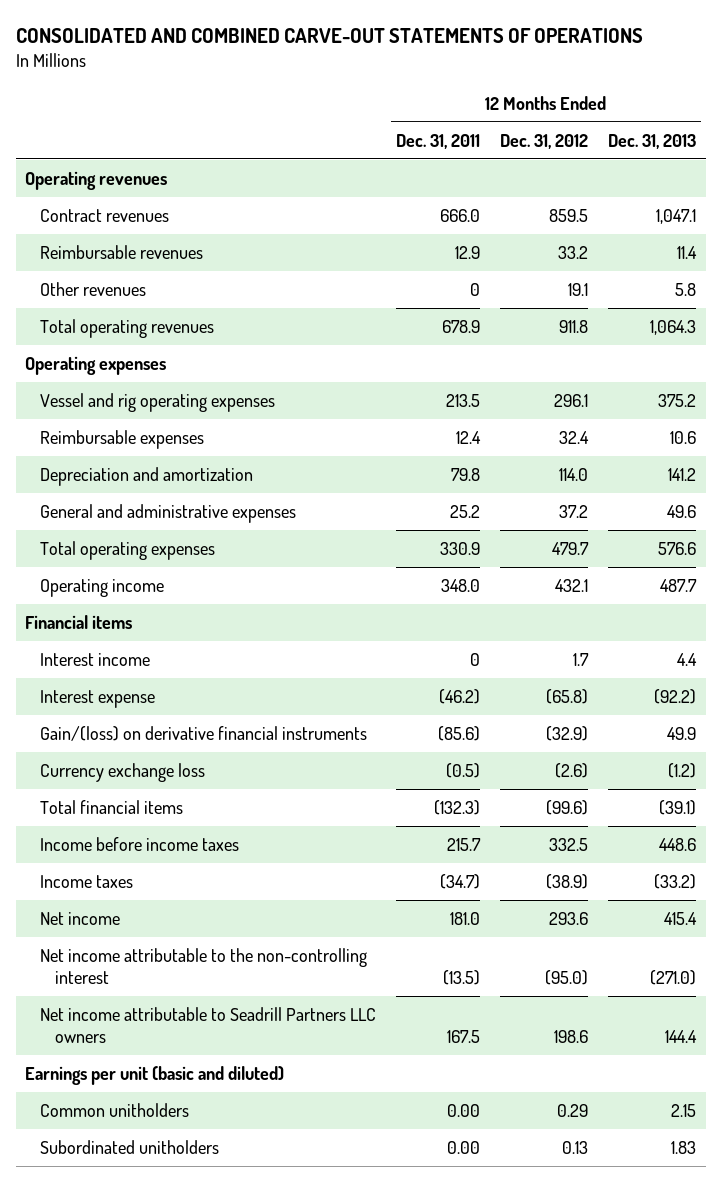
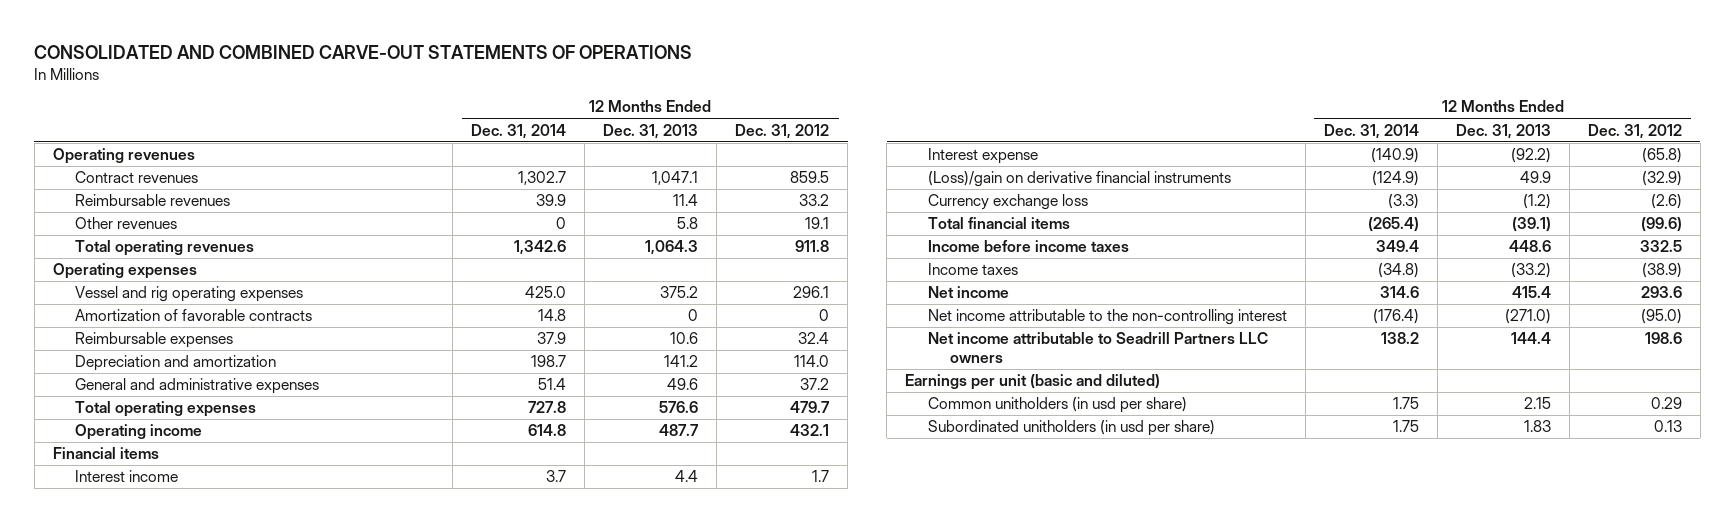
- | 12 Months Ended Dec. 31, 2011 | 12 Months Ended Dec. 31, 2012 | 12 Months Ended Dec. 31, 2013
+ | 12 Months Ended Dec. 31, 2014 | 12 Months Ended Dec. 31, 2013 | 12 Months Ended Dec. 31, 2012
+ Amortization of favorable contracts | 14.8 | 0 | 0
- Gain/(loss) on derivative financial instruments | (85.6) | (32.9) | 49.9
+ (Loss)/gain on derivative financial instruments | (124.9) | 49.9 | (32.9)
- Common unitholders | 0.00 | 0.29 | 2.15
- Subordinated unitholders | 0.00 | 0.13 | 1.83
+ Common unitholders (in usd per share) | 1.75 | 2.15 | 0.29
+ Subordinated unitholders (in usd per share) | 1.75 | 1.83 | 0.13

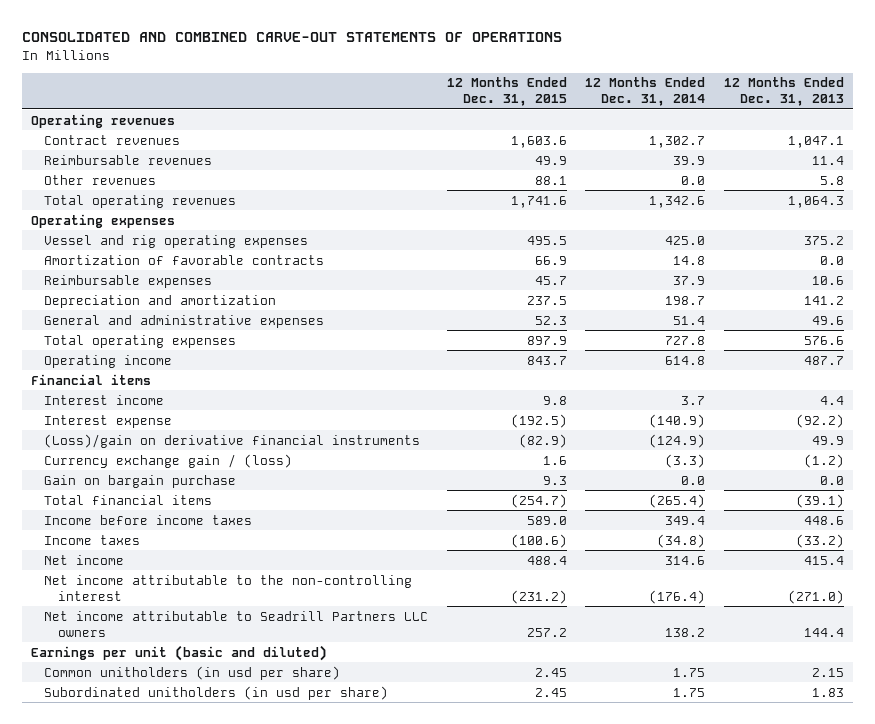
- | 12 Months Ended Dec. 31, 2014 | 12 Months Ended Dec. 31, 2013 | 12 Months Ended Dec. 31, 2012
+ | 12 Months Ended Dec. 31, 2015 | 12 Months Ended Dec. 31, 2014 | 12 Months Ended Dec. 31, 2013
- Other revenues | 0 | 5.8 | 19.1
+ Other revenues | 88.1 | 0.0 | 5.8
- Amortization of favorable contracts | 14.8 | 0 | 0
+ Amortization of favorable contracts | 66.9 | 14.8 | 0.0
- Currency exchange loss | (3.3) | (1.2) | (2.6)
+ Currency exchange gain / (loss) | 1.6 | (3.3) | (1.2)
+ Gain on bargain purchase | 9.3 | 0.0 | 0.0

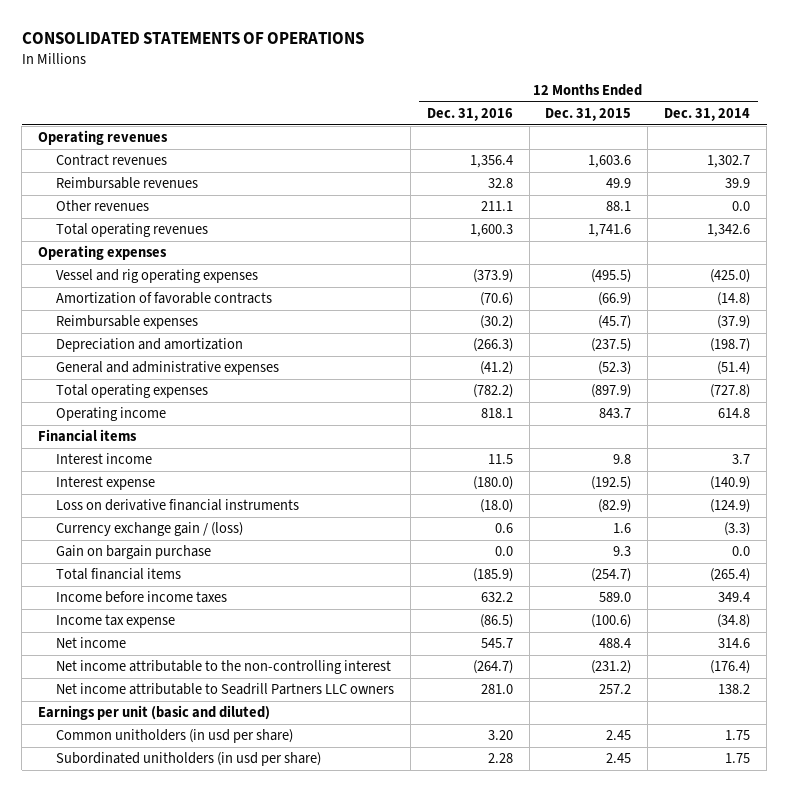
- CONSOLIDATED AND COMBINED CARVE-OUT STATEMENTS OF OPERATIONS
+ CONSOLIDATED STATEMENTS OF OPERATIONS
- | 12 Months Ended Dec. 31, 2015 | 12 Months Ended Dec. 31, 2014 | 12 Months Ended Dec. 31, 2013
+ | 12 Months Ended Dec. 31, 2016 | 12 Months Ended Dec. 31, 2015 | 12 Months Ended Dec. 31, 2014
- Vessel and rig operating expenses | 495.5 | 425.0 | 375.2
- Amortization of favorable contracts | 66.9 | 14.8 | 0.0
- Reimbursable expenses | 45.7 | 37.9 | 10.6
- Depreciation and amortization | 237.5 | 198.7 | 141.2
- General and administrative expenses | 52.3 | 51.4 | 49.6
- Total operating expenses | 897.9 | 727.8 | 576.6
+ Vessel and rig operating expenses | (373.9) | (495.5) | (425.0)
+ Amortization of favorable contracts | (70.6) | (66.9) | (14.8)
+ Reimbursable expenses | (30.2) | (45.7) | (37.9)
+ Depreciation and amortization | (266.3) | (237.5) | (198.7)
+ General and administrative expenses | (41.2) | (52.3) | (51.4)
+ Total operating expenses | (782.2) | (897.9) | (727.8)
- (Loss)/gain on derivative financial instruments | (82.9) | (124.9) | 49.9
+ Loss on derivative financial instruments | (18.0) | (82.9) | (124.9)
- Income taxes | (100.6) | (34.8) | (33.2)
+ Income tax expense | (86.5) | (100.6) | (34.8)

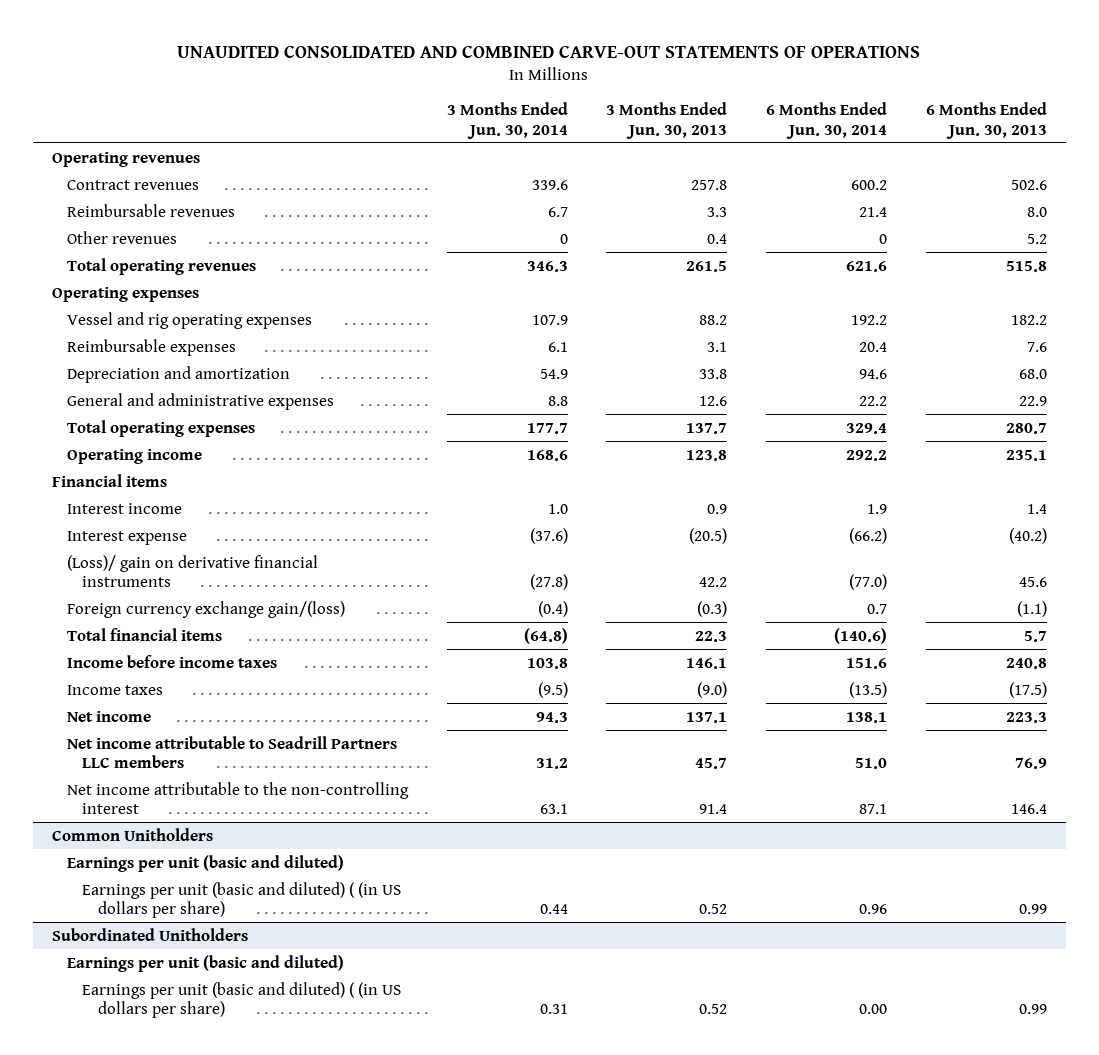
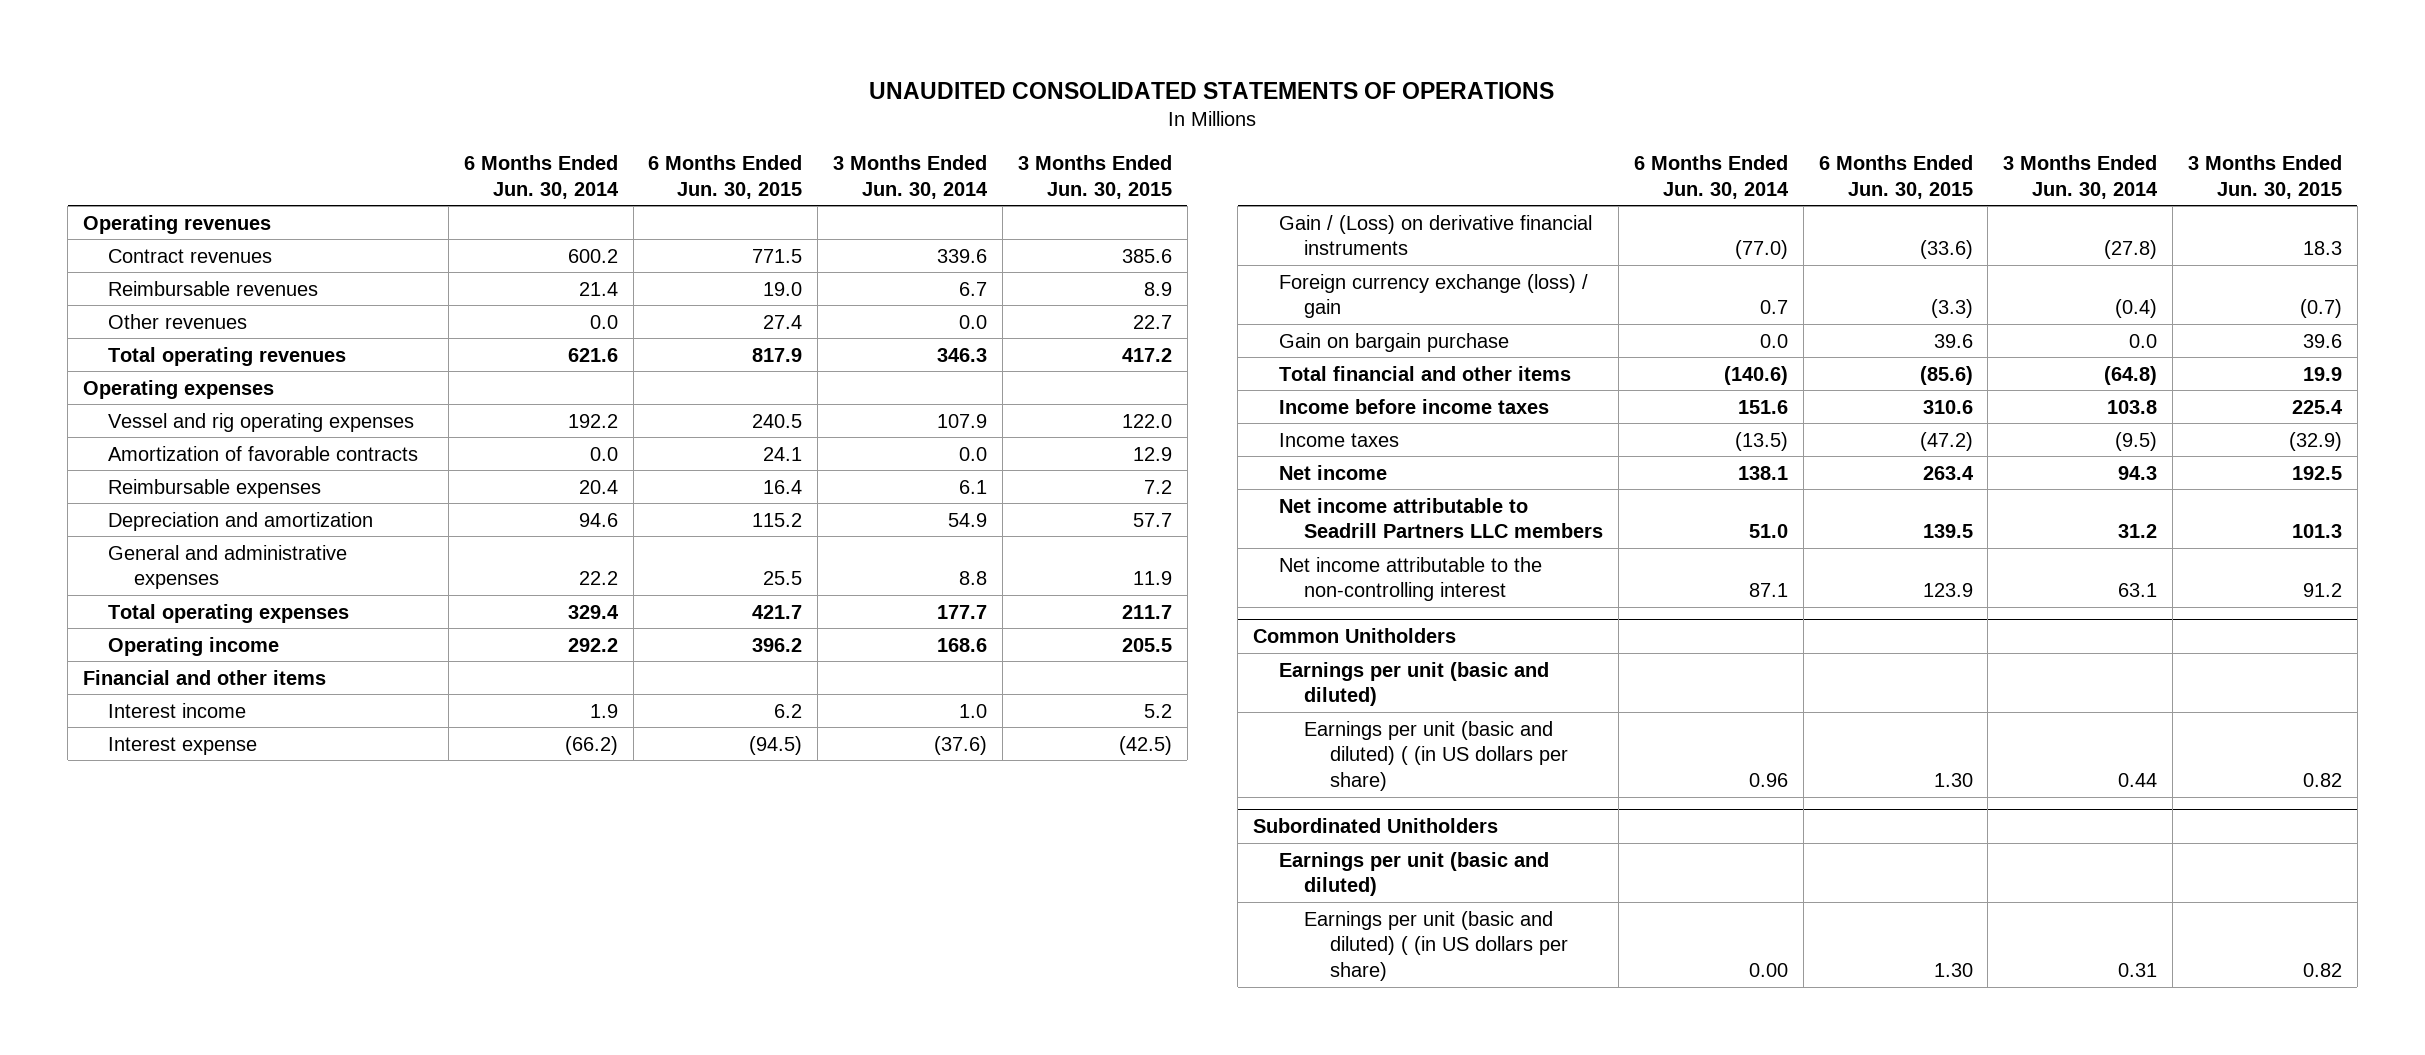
- UNAUDITED CONSOLIDATED AND COMBINED CARVE-OUT STATEMENTS OF OPERATIONS
+ UNAUDITED CONSOLIDATED STATEMENTS OF OPERATIONS
- | 3 Months Ended Jun. 30, 2014 | 3 Months Ended Jun. 30, 2013 | 6 Months Ended Jun. 30, 2014 | 6 Months Ended Jun. 30, 2013
+ | 6 Months Ended Jun. 30, 2014 | 6 Months Ended Jun. 30, 2015 | 3 Months Ended Jun. 30, 2014 | 3 Months Ended Jun. 30, 2015
- Other revenues | 0 | 0.4 | 0 | 5.2
+ Other revenues | 0.0 | 27.4 | 0.0 | 22.7
+ Amortization of favorable contracts | 0.0 | 24.1 | 0.0 | 12.9
- Financial items
+ Financial and other items
- (Loss)/ gain on derivative financial instruments | (27.8) | 42.2 | (77.0) | 45.6
- Foreign currency exchange gain/(loss) | (0.4) | (0.3) | 0.7 | (1.1)
- Total financial items | (64.8) | 22.3 | (140.6) | 5.7
+ Gain / (Loss) on derivative financial instruments | (77.0) | (33.6) | (27.8) | 18.3
+ Foreign currency exchange (loss) / gain | 0.7 | (3.3) | (0.4) | (0.7)
+ Gain on bargain purchase | 0.0 | 39.6 | 0.0 | 39.6
+ Total financial and other items | (140.6) | (85.6) | (64.8) | 19.9

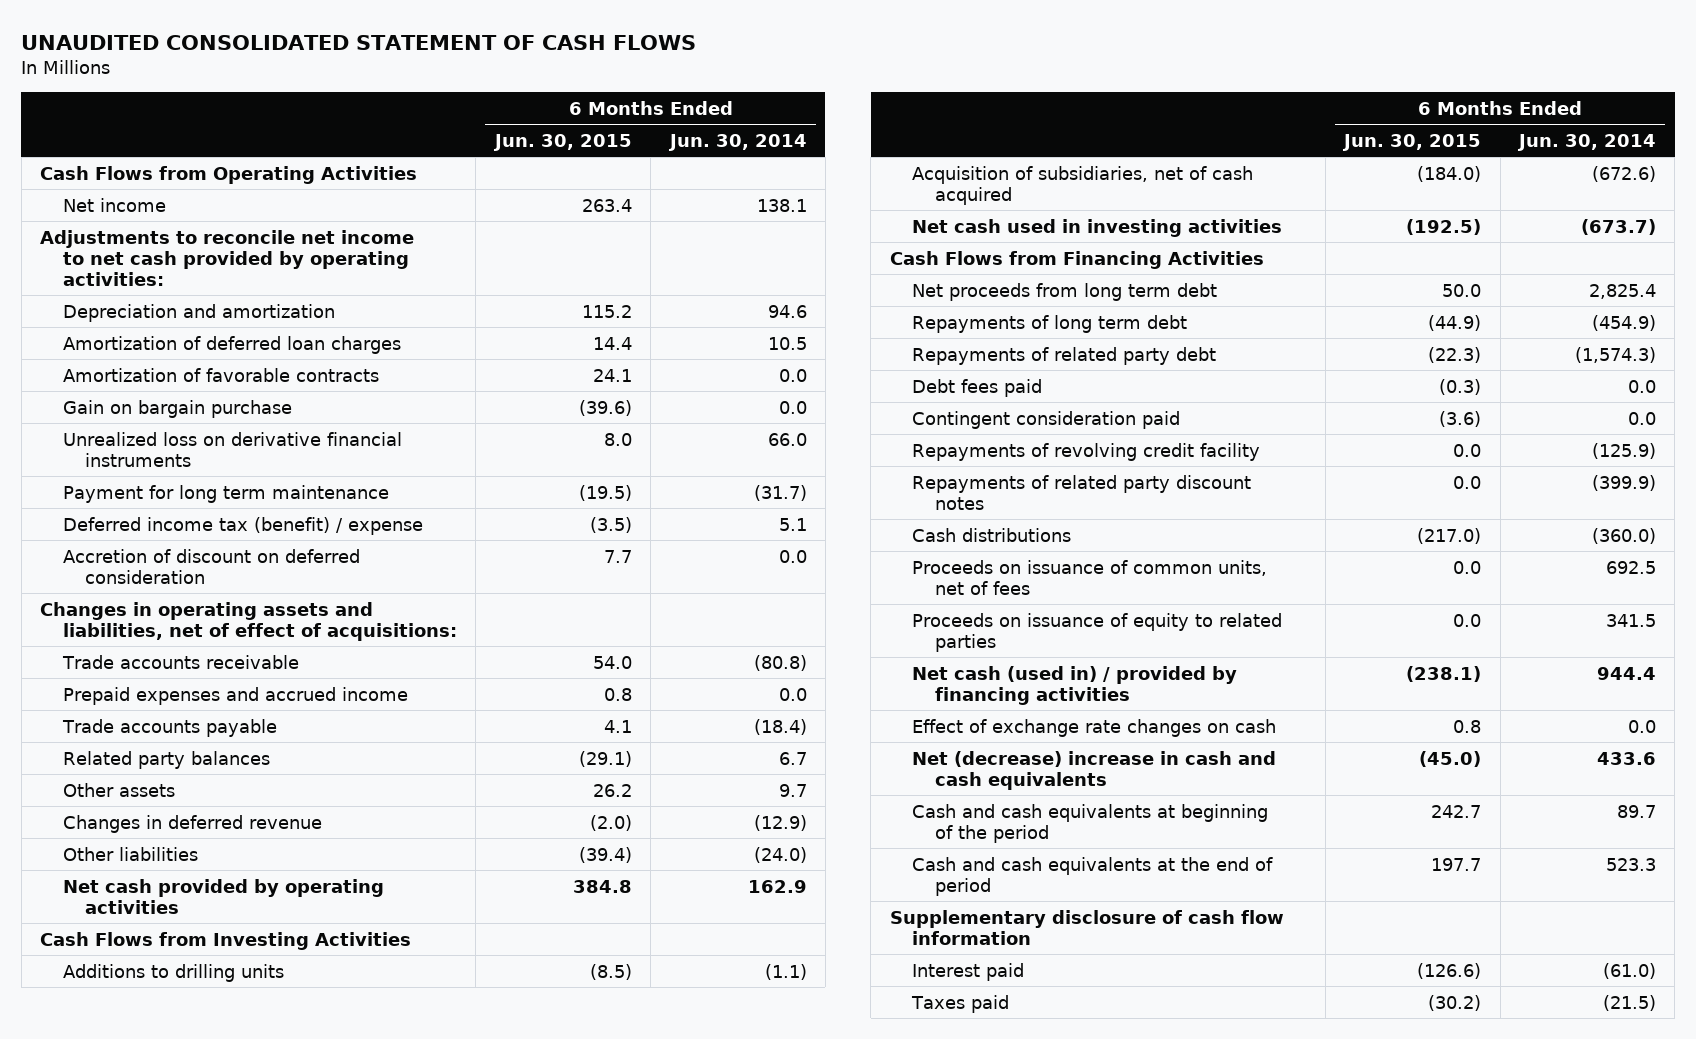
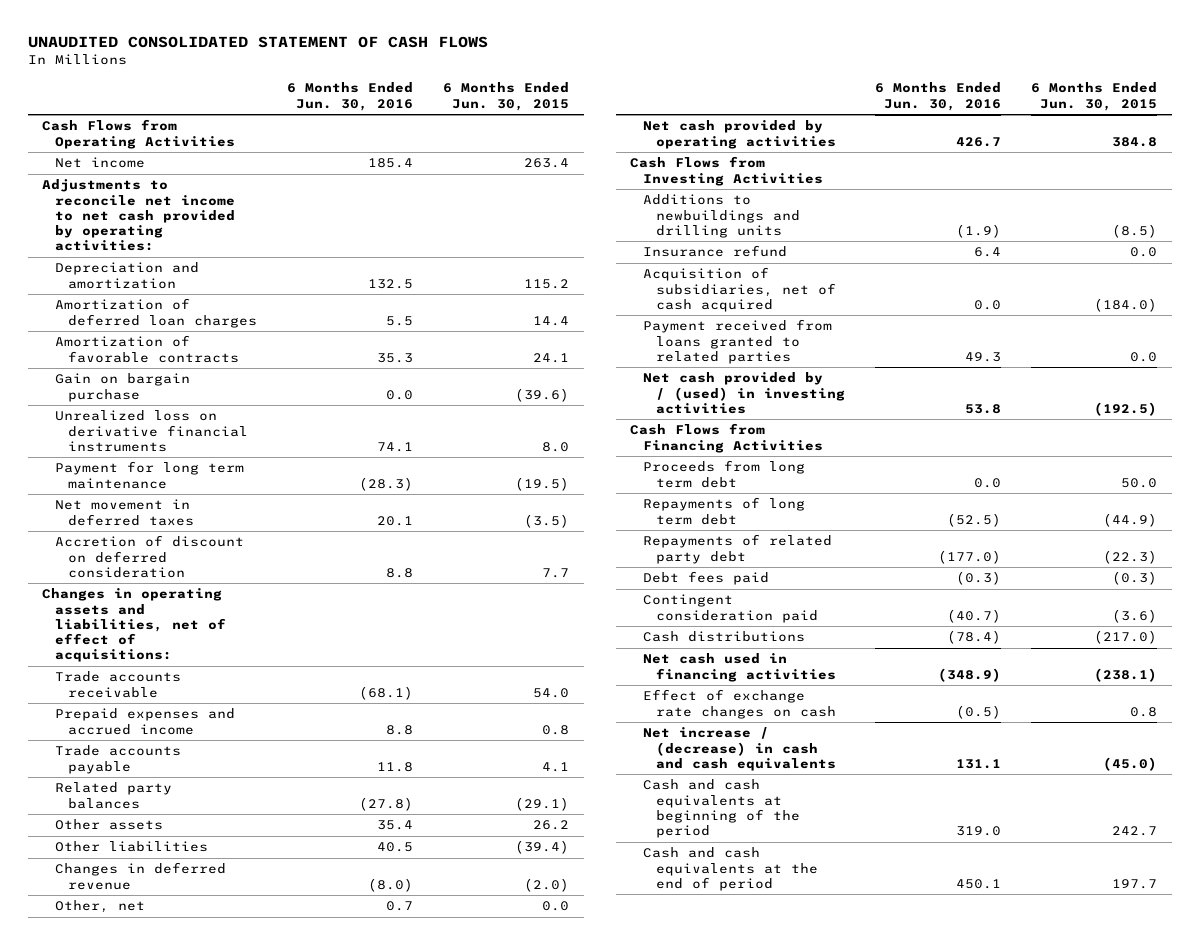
- | 6 Months Ended Jun. 30, 2015 | 6 Months Ended Jun. 30, 2014
+ | 6 Months Ended Jun. 30, 2016 | 6 Months Ended Jun. 30, 2015
- Deferred income tax (benefit) / expense | (3.5) | 5.1
+ Net movement in deferred taxes | 20.1 | (3.5)
moved down: Changes in deferred revenue | (8.0) | (2.0)
+ Other, net | 0.7 | 0.0
- Additions to drilling units | (8.5) | (1.1)
+ Additions to newbuildings and drilling units | (1.9) | (8.5)
+ Insurance refund | 6.4 | 0.0
- Net cash used in investing activities | (192.5) | (673.7)
+ Payment received from loans granted to related parties | 49.3 | 0.0
+ Net cash provided by / (used) in investing activities | 53.8 | (192.5)
- Net proceeds from long term debt | 50.0 | 2,825.4
+ Proceeds from long term debt | 0.0 | 50.0
- Repayments of revolving credit facility | 0.0 | (125.9)
- Repayments of related party discount notes | 0.0 | (399.9)
- Proceeds on issuance of common units, net of fees | 0.0 | 692.5
- Proceeds on issuance of equity to related parties | 0.0 | 341.5
- Net cash (used in) / provided by financing activities | (238.1) | 944.4
+ Net cash used in financing activities | (348.9) | (238.1)
- Net (decrease) increase in cash and cash equivalents | (45.0) | 433.6
+ Net increase / (decrease) in cash and cash equivalents | 131.1 | (45.0)
- Supplementary disclosure of cash flow information
- Interest paid | (126.6) | (61.0)
- Taxes paid | (30.2) | (21.5)

